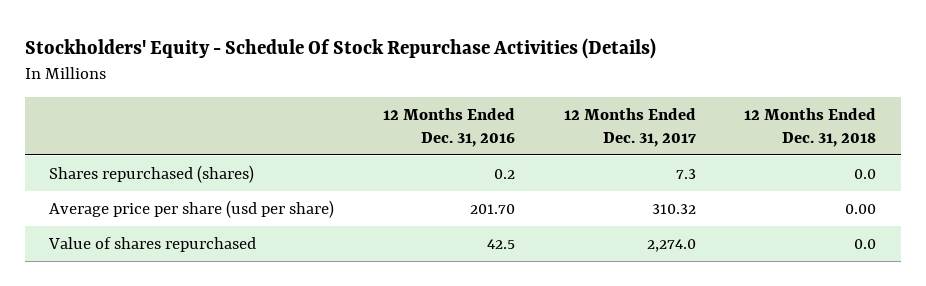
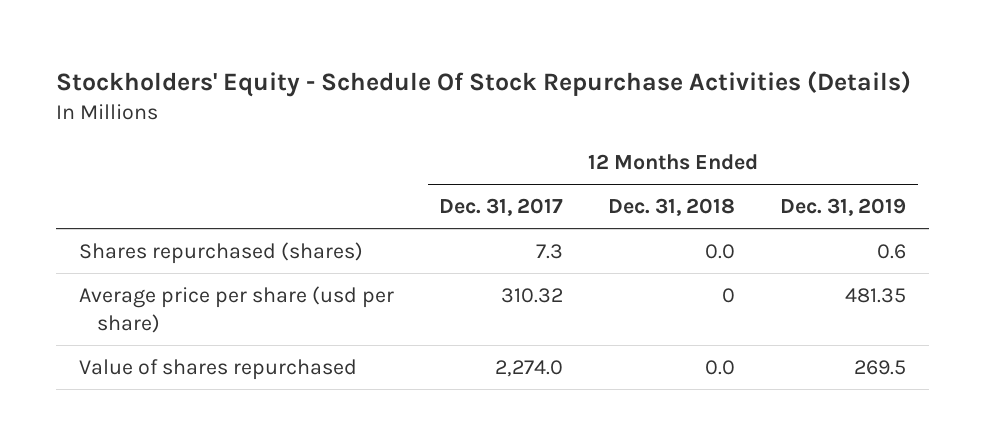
- | 12 Months Ended Dec. 31, 2016 | 12 Months Ended Dec. 31, 2017 | 12 Months Ended Dec. 31, 2018
+ | 12 Months Ended Dec. 31, 2017 | 12 Months Ended Dec. 31, 2018 | 12 Months Ended Dec. 31, 2019
- Average price per share (usd per share) | 201.70 | 310.32 | 0.00
+ Average price per share (usd per share) | 310.32 | 0 | 481.35

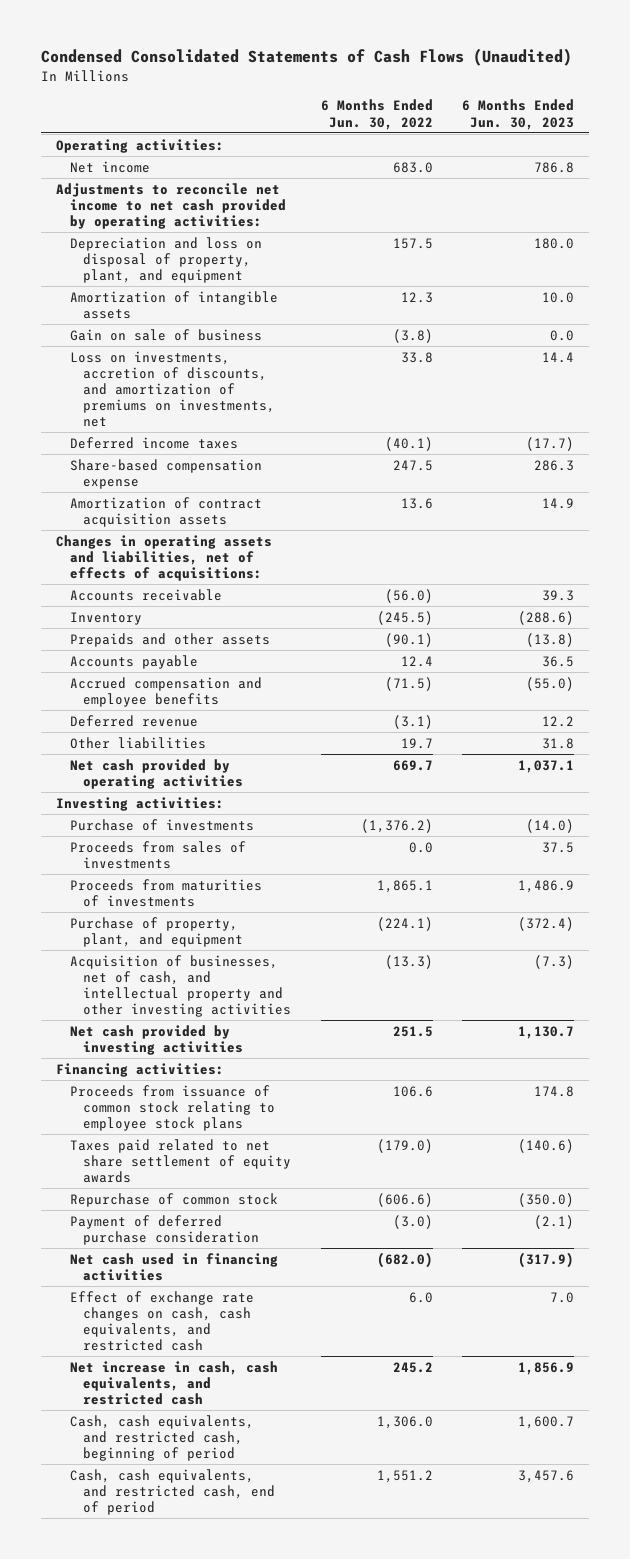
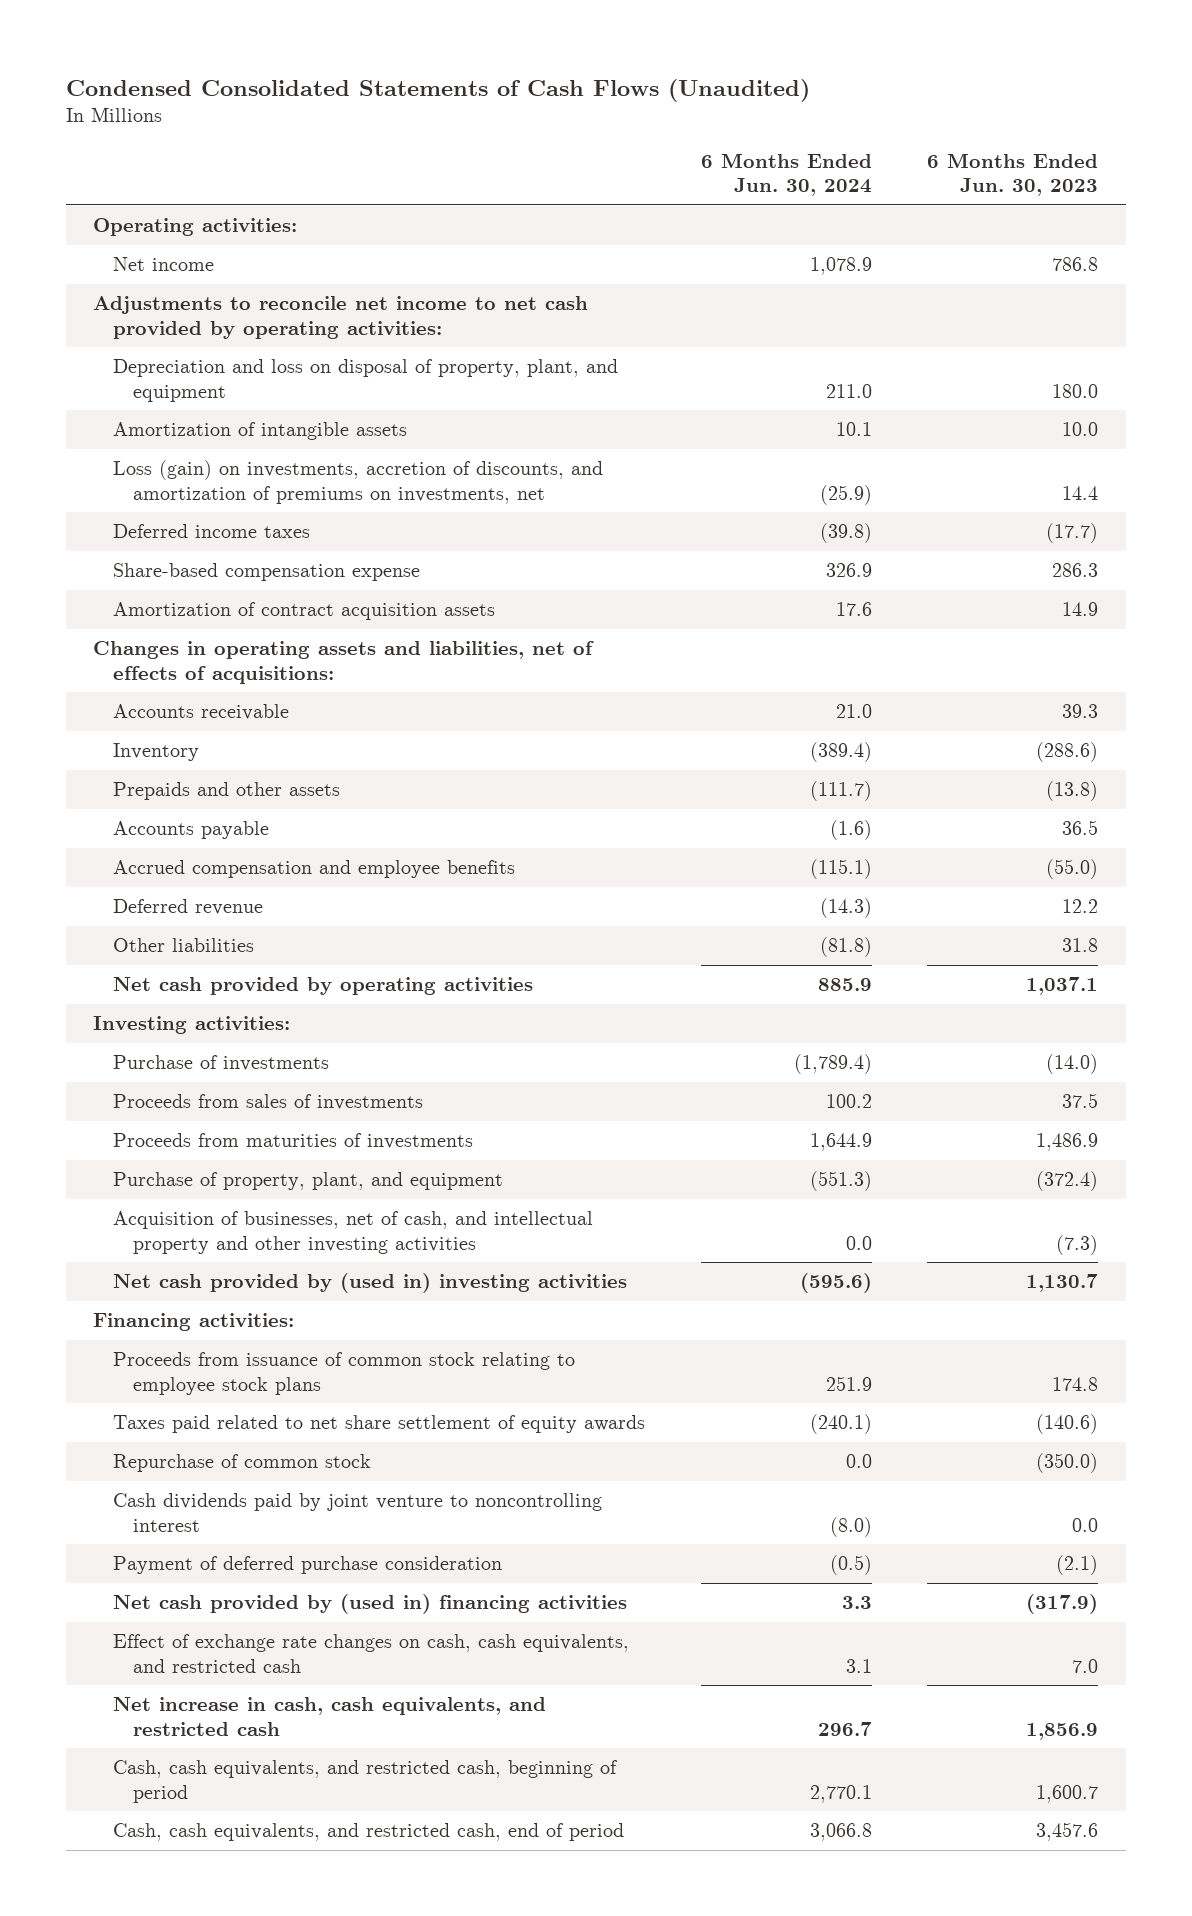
- | 6 Months Ended Jun. 30, 2022 | 6 Months Ended Jun. 30, 2023
+ | 6 Months Ended Jun. 30, 2024 | 6 Months Ended Jun. 30, 2023
- Gain on sale of business | (3.8) | 0.0
- Loss on investments, accretion of discounts, and amortization of premiums on investments, net | 33.8 | 14.4
+ Loss (gain) on investments, accretion of discounts, and amortization of premiums on investments, net | (25.9) | 14.4
- Net cash provided by investing activities | 251.5 | 1,130.7
+ Net cash provided by (used in) investing activities | (595.6) | 1,130.7
+ Cash dividends paid by joint venture to noncontrolling interest | (8.0) | 0.0
- Net cash used in financing activities | (682.0) | (317.9)
+ Net cash provided by (used in) financing activities | 3.3 | (317.9)

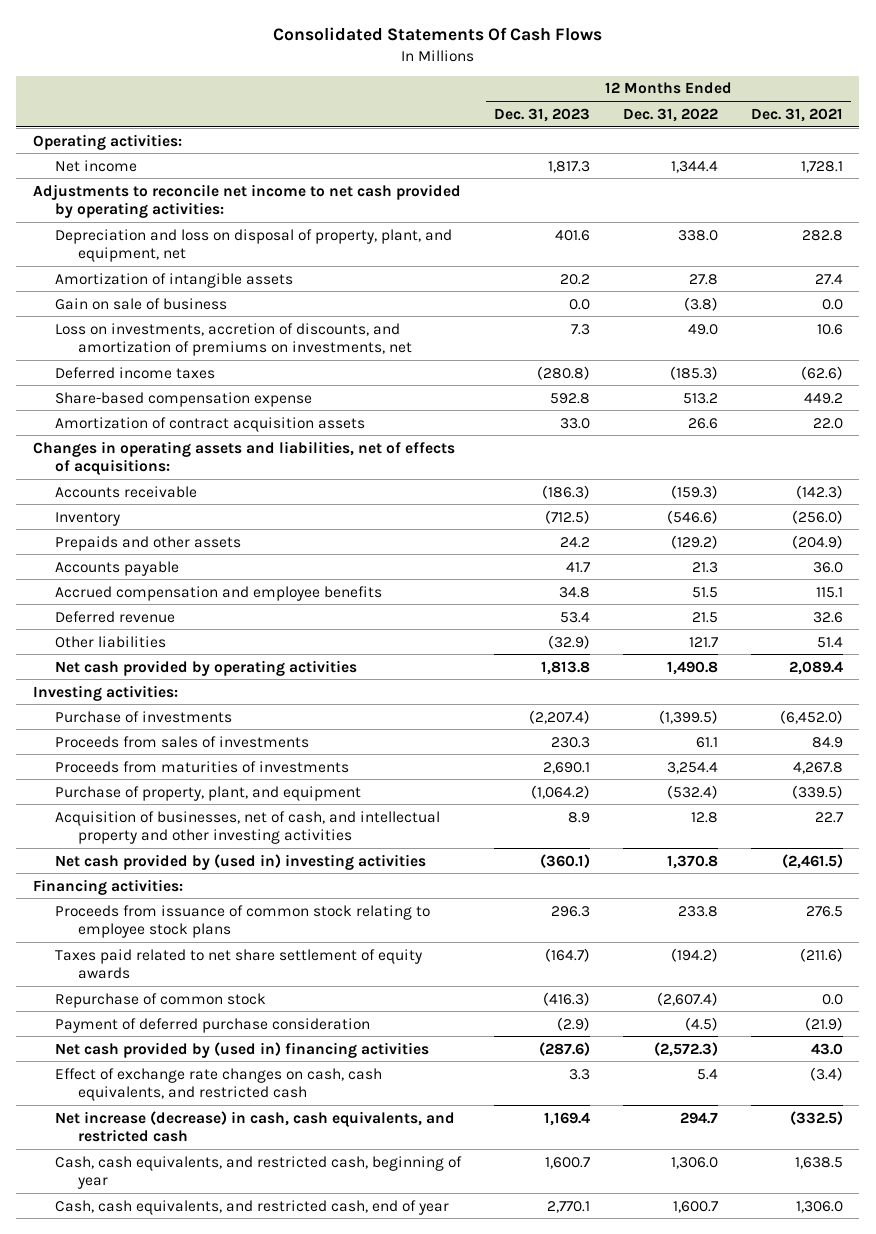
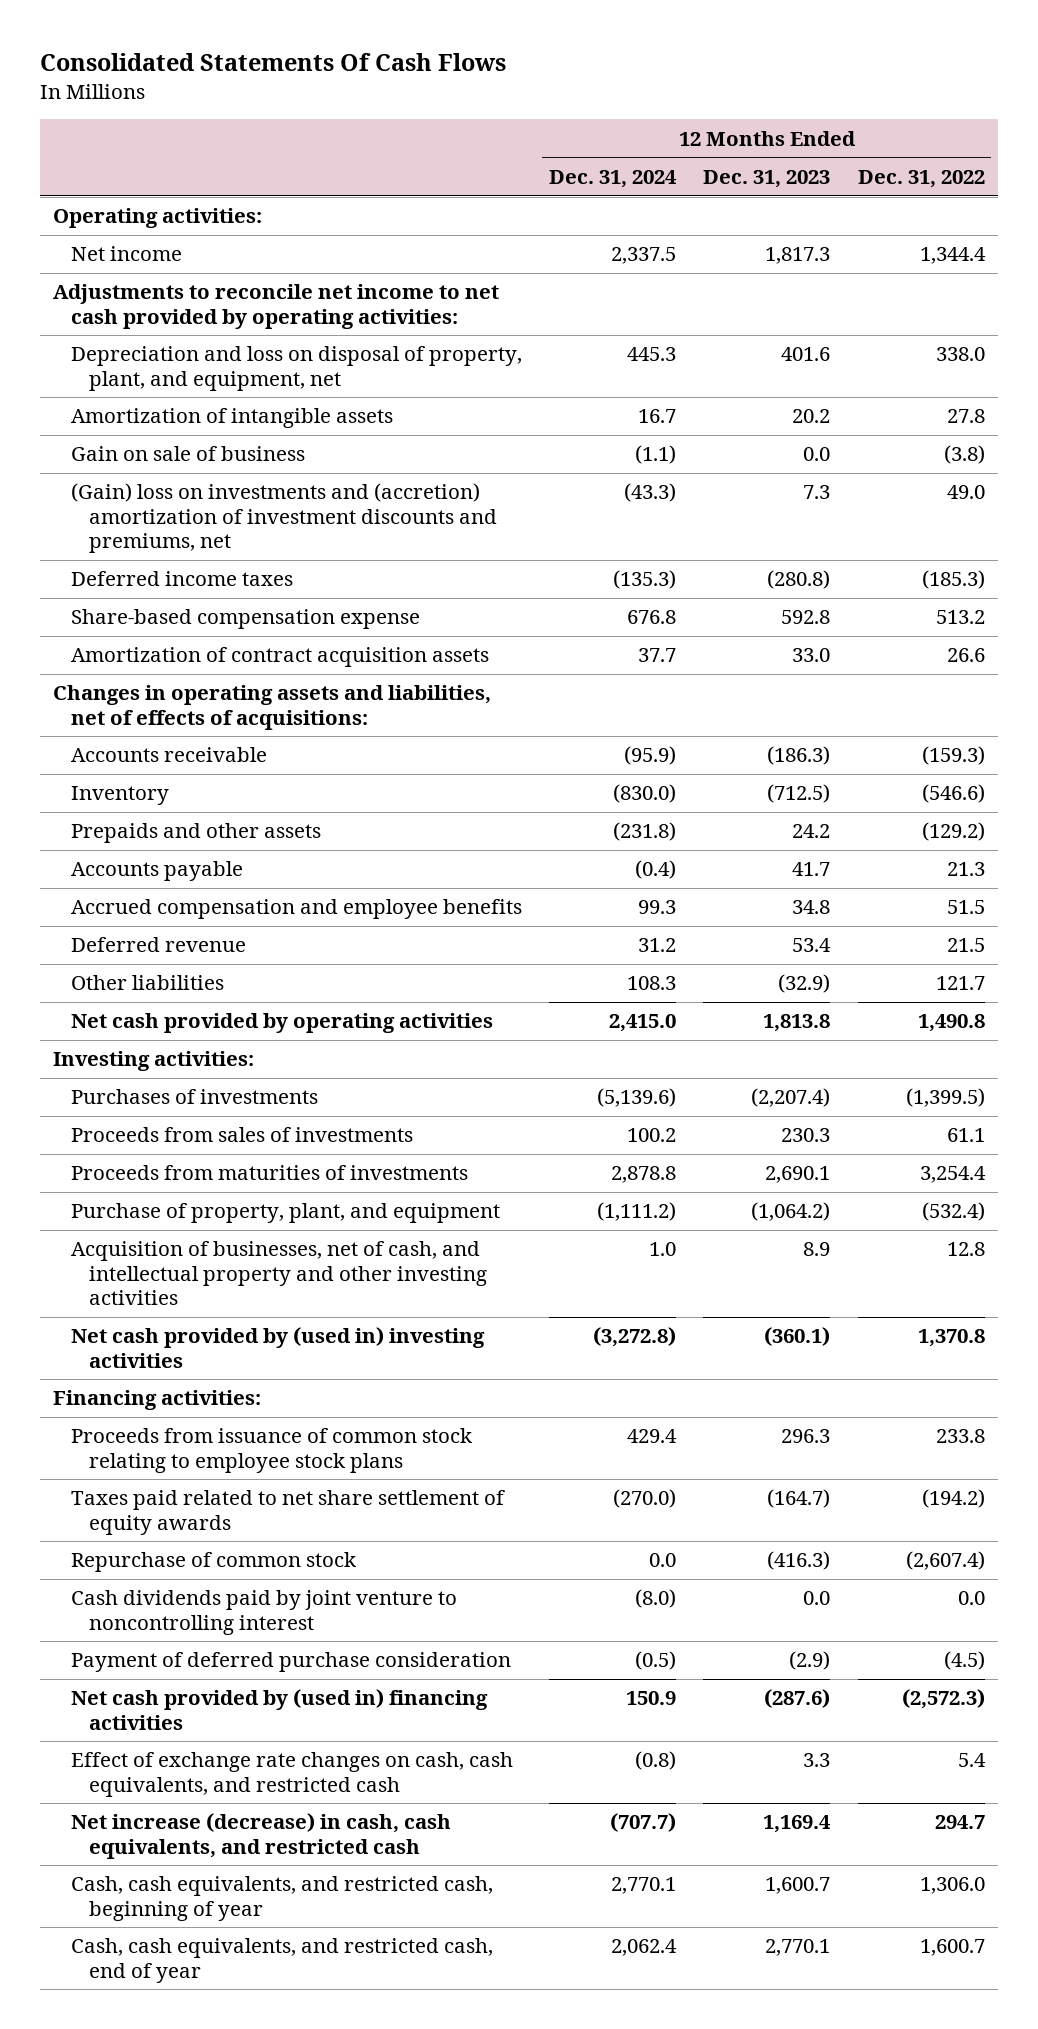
- | 12 Months Ended Dec. 31, 2023 | 12 Months Ended Dec. 31, 2022 | 12 Months Ended Dec. 31, 2021
+ | 12 Months Ended Dec. 31, 2024 | 12 Months Ended Dec. 31, 2023 | 12 Months Ended Dec. 31, 2022
- Loss on investments, accretion of discounts, and amortization of premiums on investments, net | 7.3 | 49.0 | 10.6
+ (Gain) loss on investments and (accretion) amortization of investment discounts and premiums, net | (43.3) | 7.3 | 49.0
- Purchase of investments | (2,207.4) | (1,399.5) | (6,452.0)
+ Purchases of investments | (5,139.6) | (2,207.4) | (1,399.5)
+ Cash dividends paid by joint venture to noncontrolling interest | (8.0) | 0.0 | 0.0

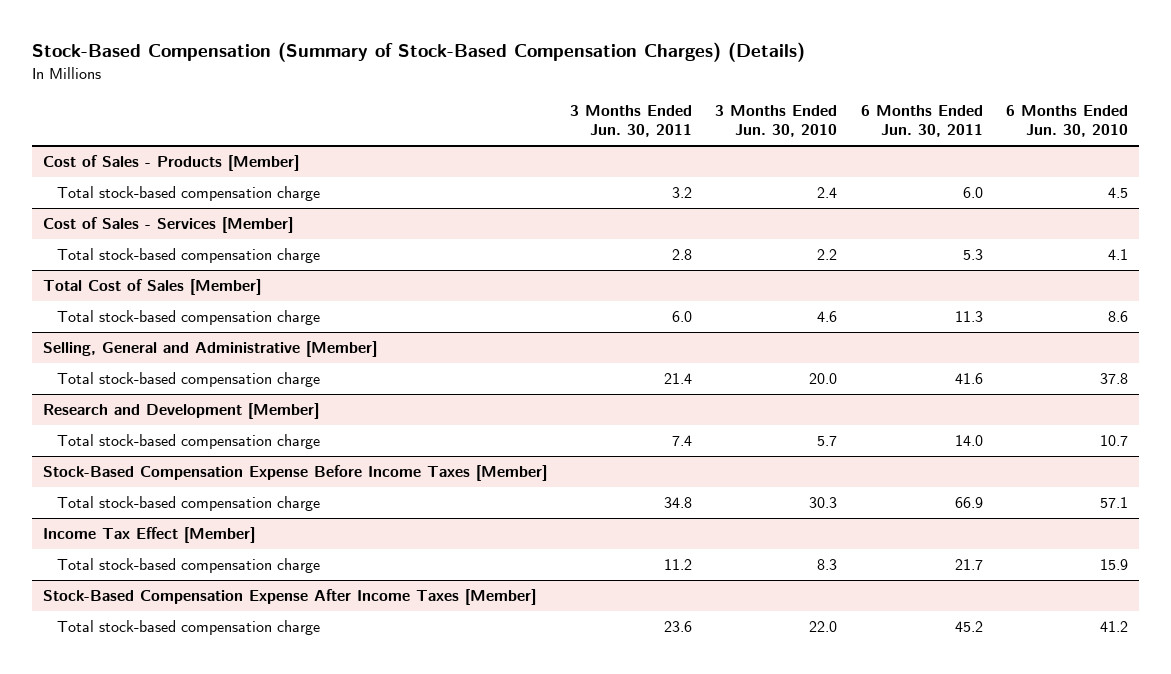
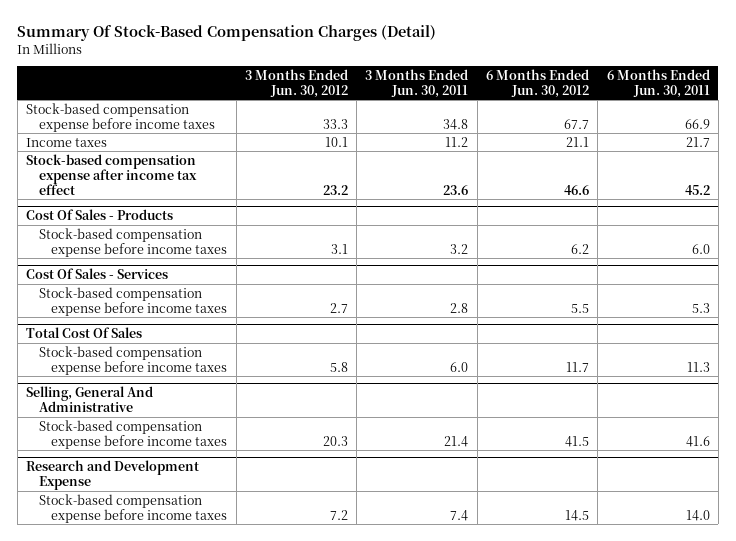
- Stock-Based Compensation (Summary of Stock-Based Compensation Charges) (Details)
+ Summary Of Stock-Based Compensation Charges (Detail)
- | 3 Months Ended Jun. 30, 2011 | 3 Months Ended Jun. 30, 2010 | 6 Months Ended Jun. 30, 2011 | 6 Months Ended Jun. 30, 2010
+ | 3 Months Ended Jun. 30, 2012 | 3 Months Ended Jun. 30, 2011 | 6 Months Ended Jun. 30, 2012 | 6 Months Ended Jun. 30, 2011
- Cost of Sales - Products [Member]
- Total stock-based compensation charge | 3.2 | 2.4 | 6.0 | 4.5
- Cost of Sales - Services [Member]
- Total stock-based compensation charge | 2.8 | 2.2 | 5.3 | 4.1
- Total Cost of Sales [Member]
- Total stock-based compensation charge | 6.0 | 4.6 | 11.3 | 8.6
- Selling, General and Administrative [Member]
- Total stock-based compensation charge | 21.4 | 20.0 | 41.6 | 37.8
- Research and Development [Member]
- Total stock-based compensation charge | 7.4 | 5.7 | 14.0 | 10.7
- Stock-Based Compensation Expense Before Income Taxes [Member]
- Total stock-based compensation charge | 34.8 | 30.3 | 66.9 | 57.1
- Income Tax Effect [Member]
- Total stock-based compensation charge | 11.2 | 8.3 | 21.7 | 15.9
- Stock-Based Compensation Expense After Income Taxes [Member]
- Total stock-based compensation charge | 23.6 | 22.0 | 45.2 | 41.2
+ Stock-based compensation expense before income taxes | 33.3 | 34.8 | 67.7 | 66.9
+ Income taxes | 10.1 | 11.2 | 21.1 | 21.7
+ Stock-based compensation expense after income tax effect | 23.2 | 23.6 | 46.6 | 45.2
+ Cost Of Sales - Products
+ Stock-based compensation expense before income taxes | 3.1 | 3.2 | 6.2 | 6.0
+ Cost Of Sales - Services
+ Stock-based compensation expense before income taxes | 2.7 | 2.8 | 5.5 | 5.3
+ Total Cost Of Sales
+ Stock-based compensation expense before income taxes | 5.8 | 6.0 | 11.7 | 11.3
+ Selling, General And Administrative
+ Stock-based compensation expense before income taxes | 20.3 | 21.4 | 41.5 | 41.6
+ Research and Development Expense
+ Stock-based compensation expense before income taxes | 7.2 | 7.4 | 14.5 | 14.0

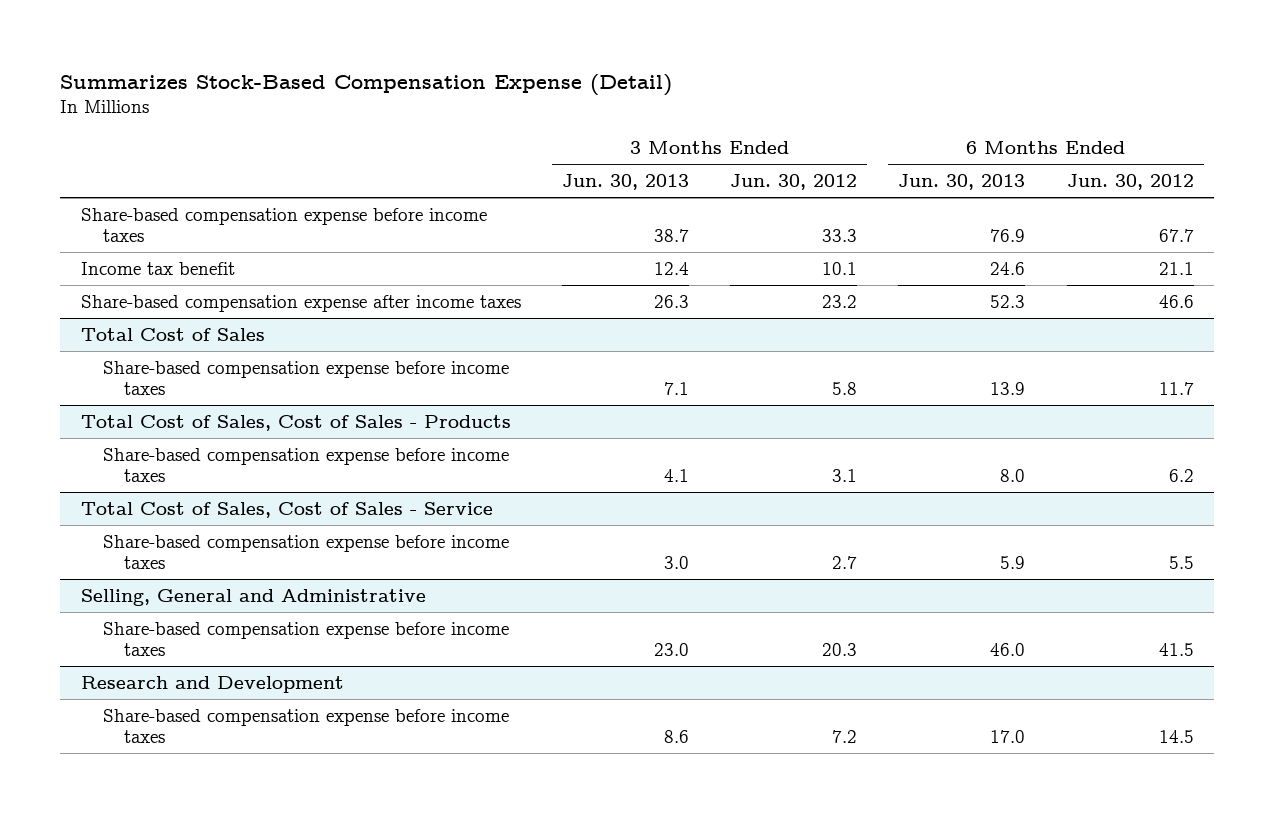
- Summary Of Stock-Based Compensation Charges (Detail)
+ Summarizes Stock-Based Compensation Expense (Detail)
- | 3 Months Ended Jun. 30, 2012 | 3 Months Ended Jun. 30, 2011 | 6 Months Ended Jun. 30, 2012 | 6 Months Ended Jun. 30, 2011
+ | 3 Months Ended Jun. 30, 2013 | 3 Months Ended Jun. 30, 2012 | 6 Months Ended Jun. 30, 2013 | 6 Months Ended Jun. 30, 2012
- Stock-based compensation expense before income taxes | 33.3 | 34.8 | 67.7 | 66.9
- Income taxes | 10.1 | 11.2 | 21.1 | 21.7
- Stock-based compensation expense after income tax effect | 23.2 | 23.6 | 46.6 | 45.2
- Cost Of Sales - Products
- Stock-based compensation expense before income taxes | 3.1 | 3.2 | 6.2 | 6.0
- Cost Of Sales - Services
- Stock-based compensation expense before income taxes | 2.7 | 2.8 | 5.5 | 5.3
- Total Cost Of Sales
- Stock-based compensation expense before income taxes | 5.8 | 6.0 | 11.7 | 11.3
- Selling, General And Administrative
- Stock-based compensation expense before income taxes | 20.3 | 21.4 | 41.5 | 41.6
- Research and Development Expense
- Stock-based compensation expense before income taxes | 7.2 | 7.4 | 14.5 | 14.0
+ Share-based compensation expense before income taxes | 38.7 | 33.3 | 76.9 | 67.7
+ Income tax benefit | 12.4 | 10.1 | 24.6 | 21.1
+ Share-based compensation expense after income taxes | 26.3 | 23.2 | 52.3 | 46.6
+ Total Cost of Sales
+ Share-based compensation expense before income taxes | 7.1 | 5.8 | 13.9 | 11.7
+ Total Cost of Sales, Cost of Sales - Products
+ Share-based compensation expense before income taxes | 4.1 | 3.1 | 8.0 | 6.2
+ Total Cost of Sales, Cost of Sales - Service
+ Share-based compensation expense before income taxes | 3.0 | 2.7 | 5.9 | 5.5
+ Selling, General and Administrative
+ Share-based compensation expense before income taxes | 23.0 | 20.3 | 46.0 | 41.5
+ Research and Development
+ Share-based compensation expense before income taxes | 8.6 | 7.2 | 17.0 | 14.5

